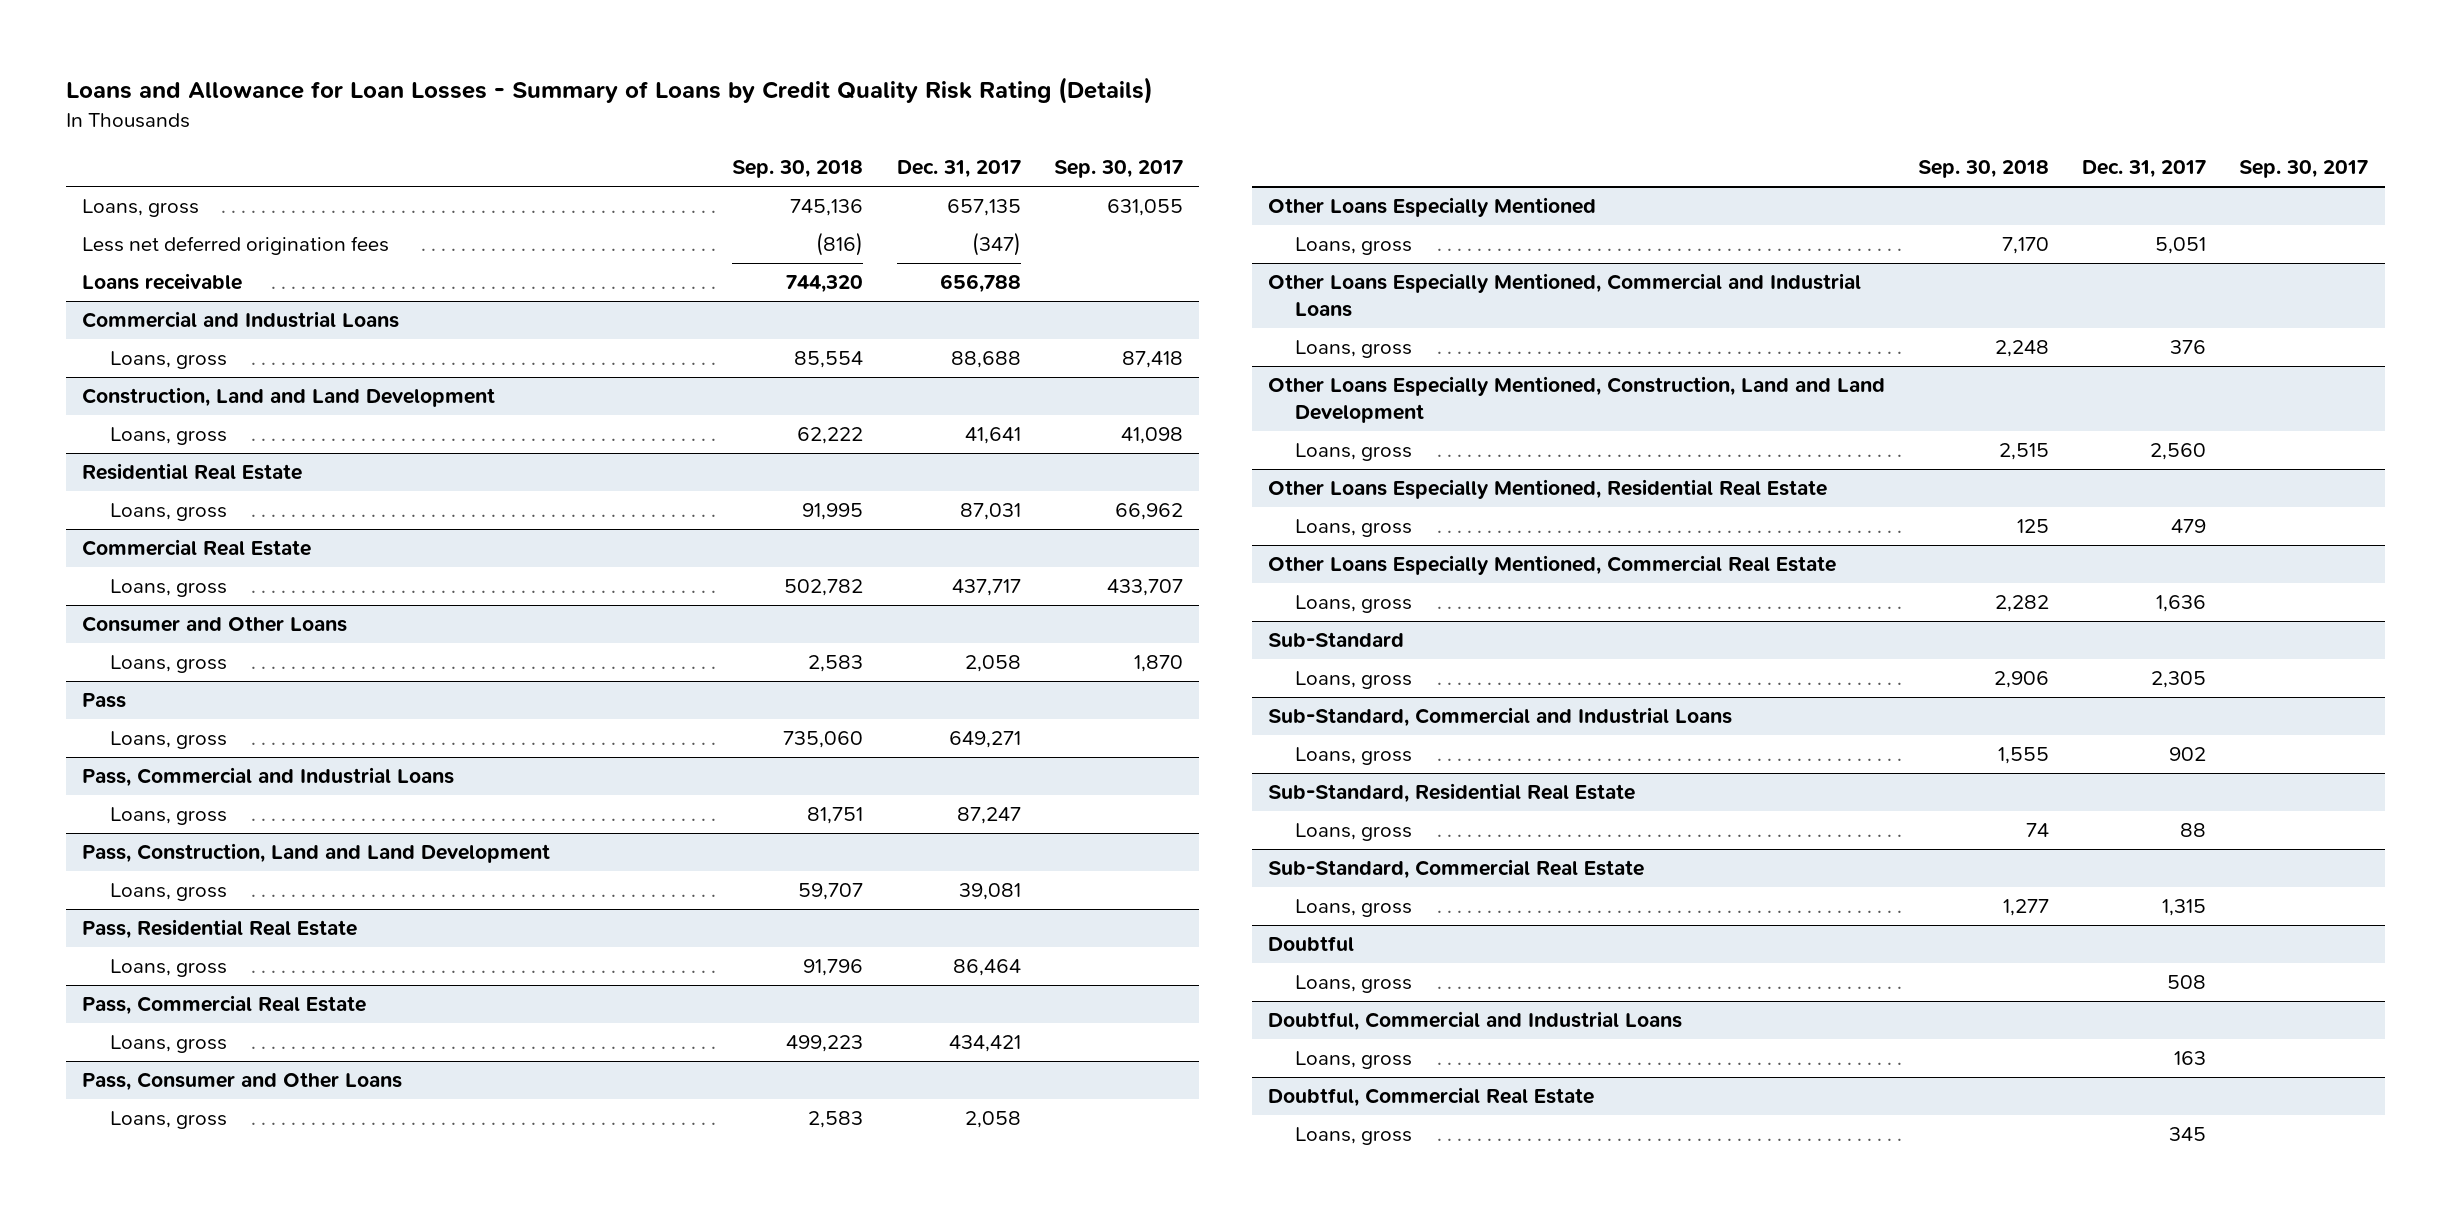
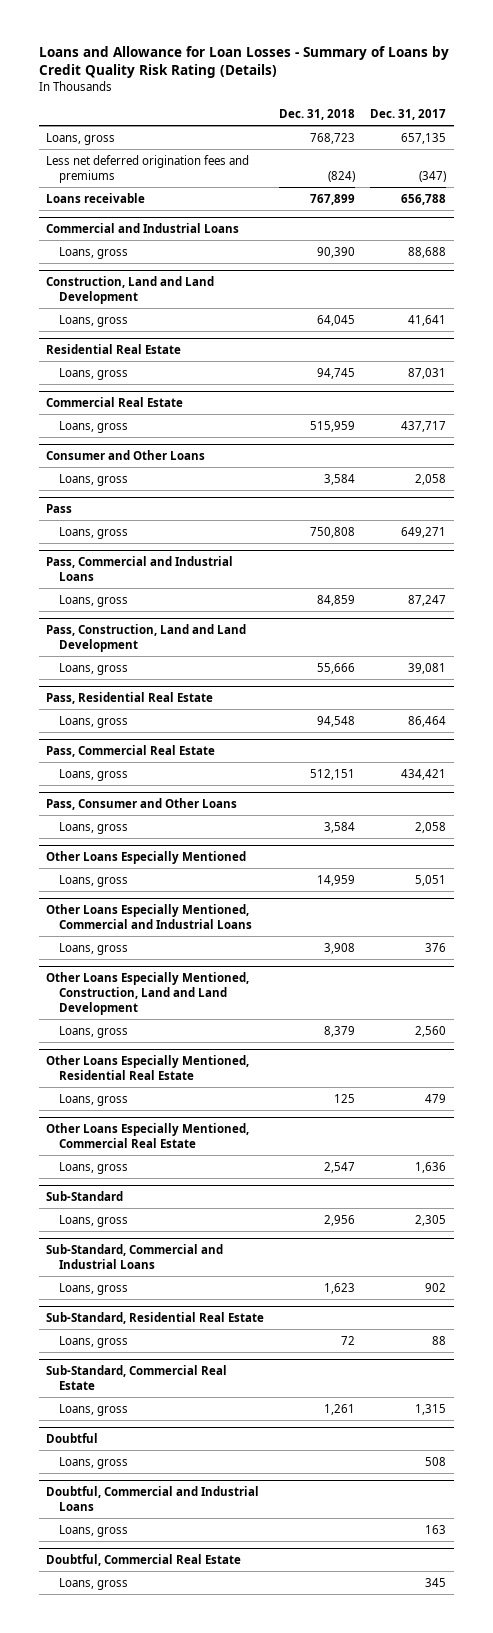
- | Sep. 30, 2018 | Dec. 31, 2017 | Sep. 30, 2017
+ | Dec. 31, 2018 | Dec. 31, 2017
- Less net deferred origination fees | (816) | (347) |
+ Less net deferred origination fees and premiums | (824) | (347)

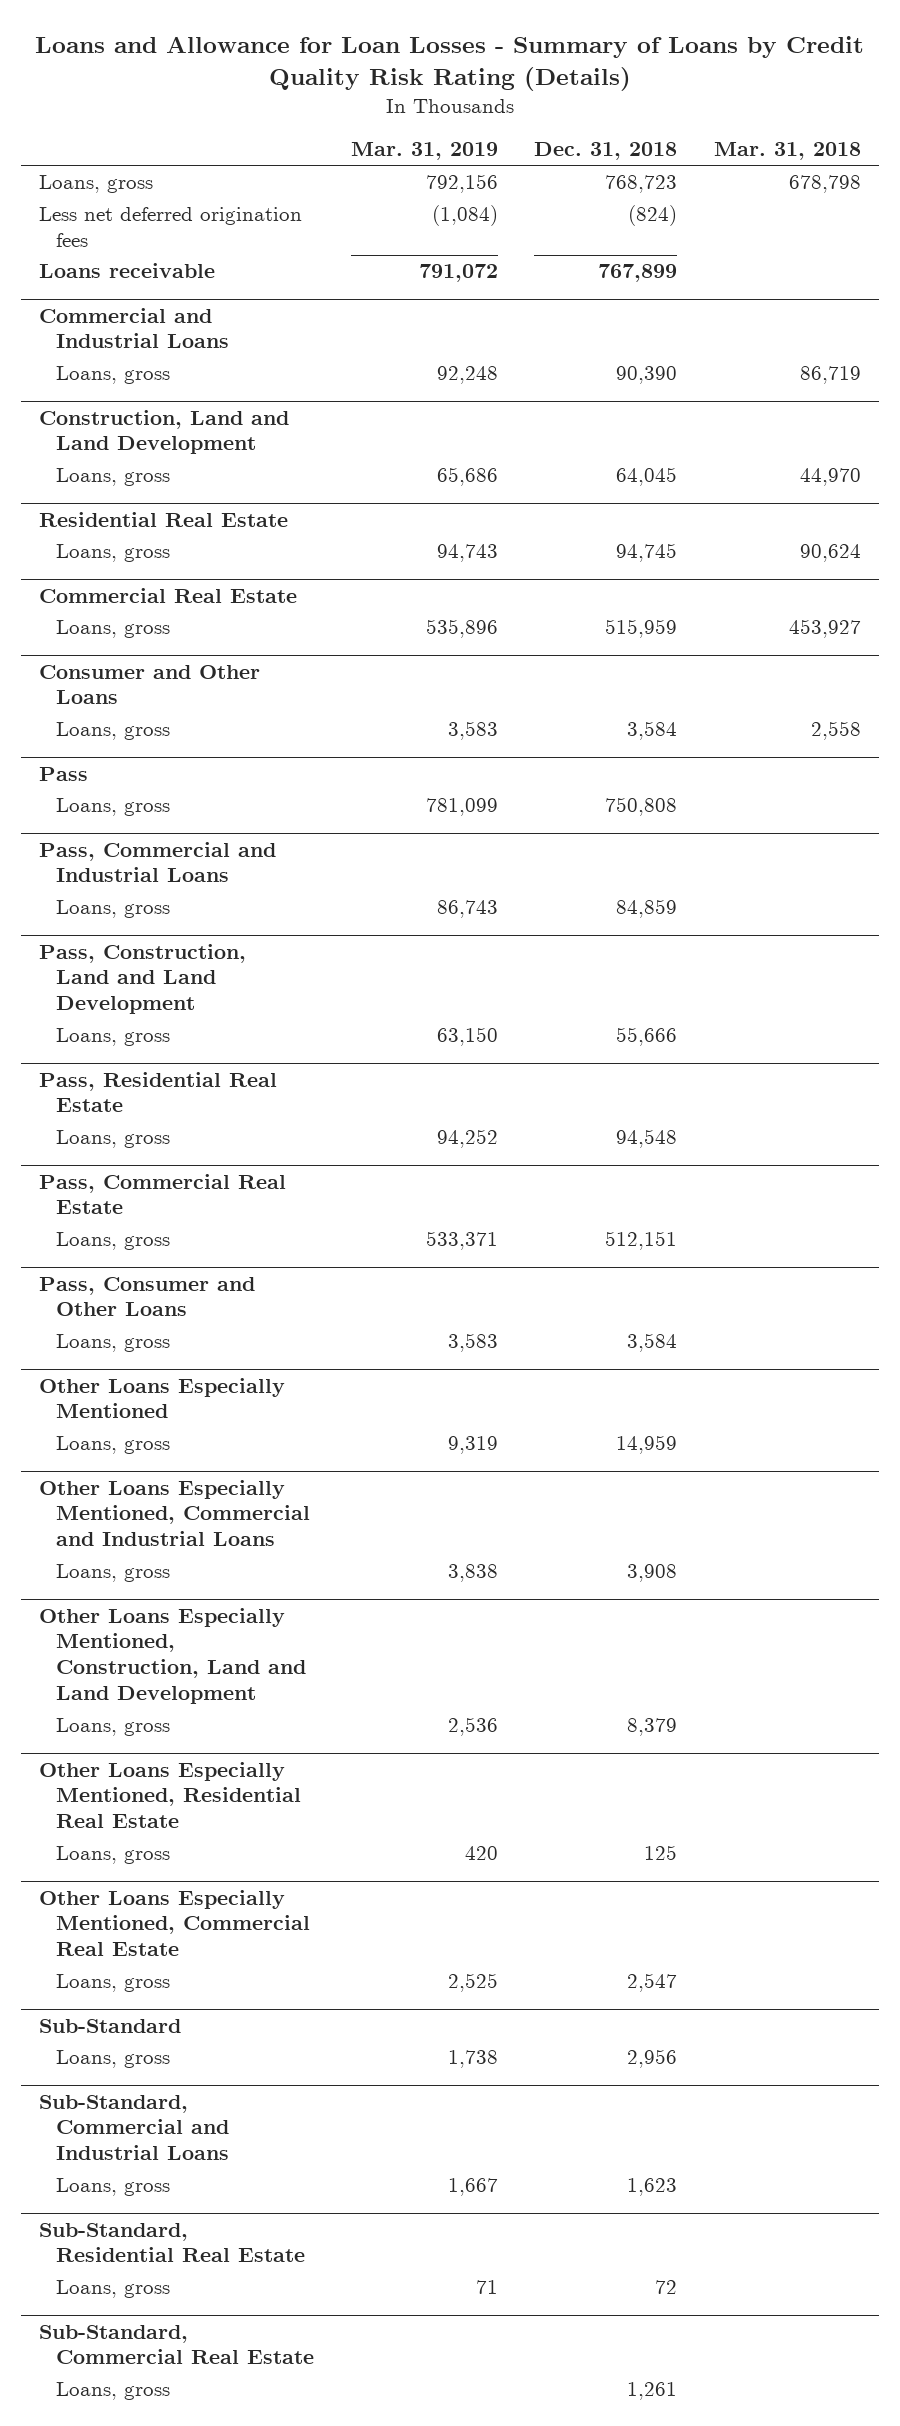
- | Dec. 31, 2018 | Dec. 31, 2017
+ | Mar. 31, 2019 | Dec. 31, 2018 | Mar. 31, 2018
- Less net deferred origination fees and premiums | (824) | (347)
+ Less net deferred origination fees | (1,084) | (824) |
- Doubtful
- Loans, gross | | 508
- Doubtful, Commercial and Industrial Loans
- Loans, gross | | 163
- Doubtful, Commercial Real Estate
- Loans, gross | | 345

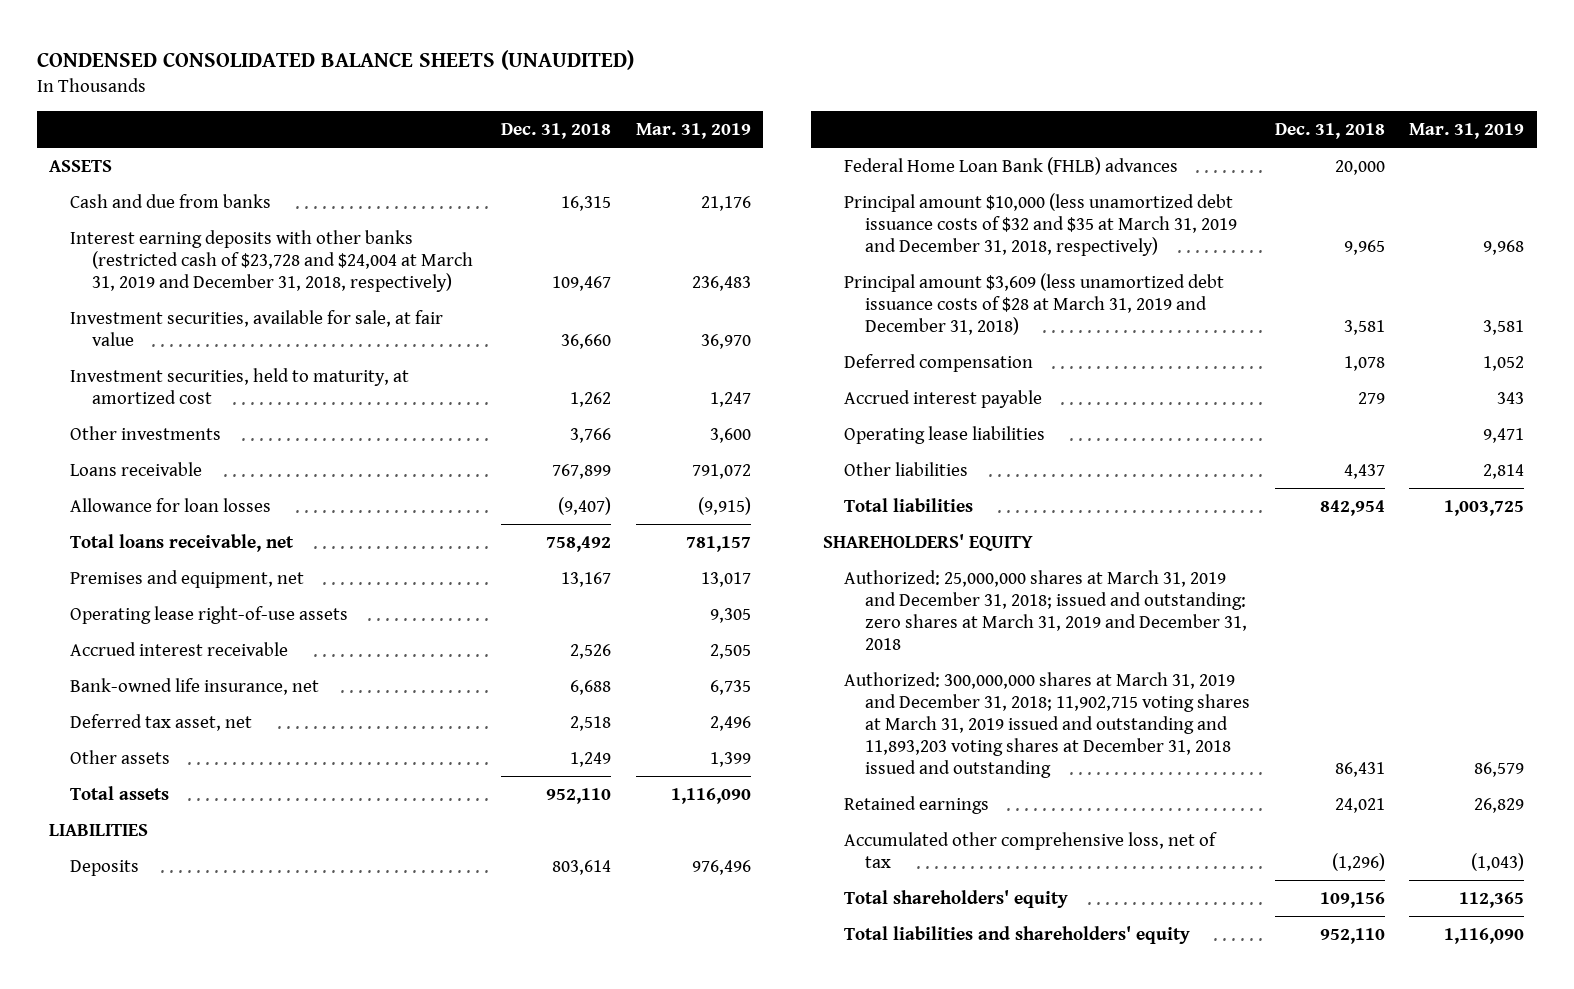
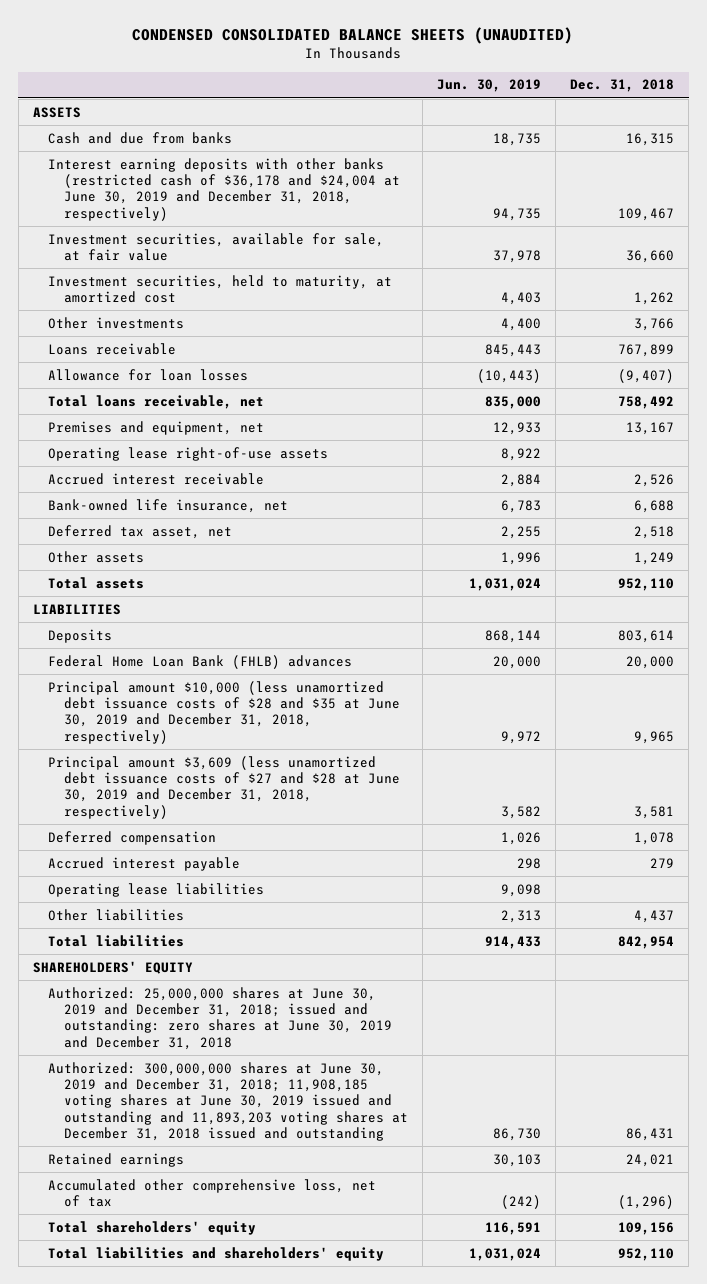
- | Dec. 31, 2018 | Mar. 31, 2019
+ | Jun. 30, 2019 | Dec. 31, 2018
- Interest earning deposits with other banks (restricted cash of $23,728 and $24,004 at March 31, 2019 and December 31, 2018, respectively) | 109,467 | 236,483
+ Interest earning deposits with other banks (restricted cash of $36,178 and $24,004 at June 30, 2019 and December 31, 2018, respectively) | 94,735 | 109,467
- Principal amount $10,000 (less unamortized debt issuance costs of $32 and $35 at March 31, 2019 and December 31, 2018, respectively) | 9,965 | 9,968
- Principal amount $3,609 (less unamortized debt issuance costs of $28 at March 31, 2019 and December 31, 2018) | 3,581 | 3,581
+ Principal amount $10,000 (less unamortized debt issuance costs of $28 and $35 at June 30, 2019 and December 31, 2018, respectively) | 9,972 | 9,965
+ Principal amount $3,609 (less unamortized debt issuance costs of $27 and $28 at June 30, 2019 and December 31, 2018, respectively) | 3,582 | 3,581
- Authorized: 25,000,000 shares at March 31, 2019 and December 31, 2018; issued and outstanding: zero shares at March 31, 2019 and December 31, 2018
- Authorized: 300,000,000 shares at March 31, 2019 and December 31, 2018; 11,902,715 voting shares at March 31, 2019 issued and outstanding and 11,893,203 voting shares at December 31, 2018 issued and outstanding | 86,431 | 86,579
+ Authorized: 25,000,000 shares at June 30, 2019 and December 31, 2018; issued and outstanding: zero shares at June 30, 2019 and December 31, 2018
+ Authorized: 300,000,000 shares at June 30, 2019 and December 31, 2018; 11,908,185 voting shares at June 30, 2019 issued and outstanding and 11,893,203 voting shares at December 31, 2018 issued and outstanding | 86,730 | 86,431

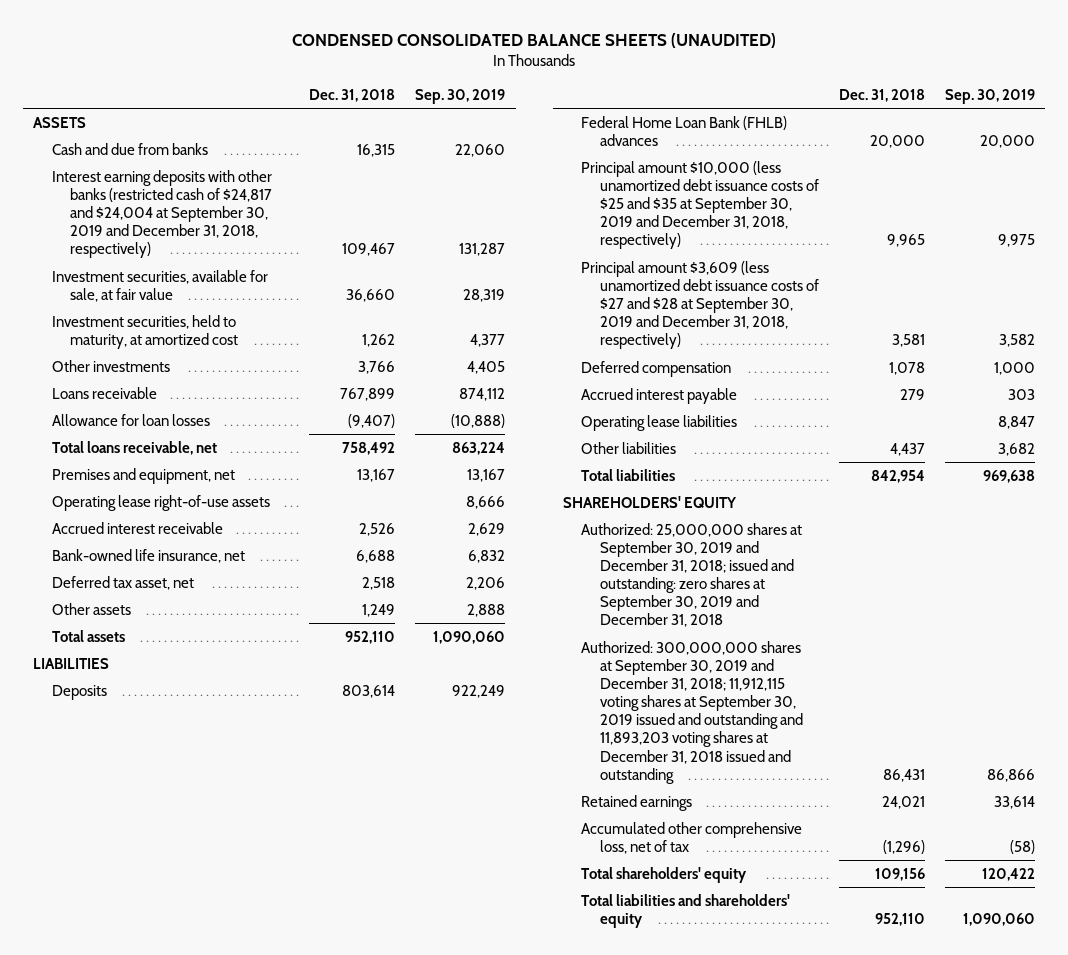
- | Jun. 30, 2019 | Dec. 31, 2018
+ | Dec. 31, 2018 | Sep. 30, 2019
- Interest earning deposits with other banks (restricted cash of $36,178 and $24,004 at June 30, 2019 and December 31, 2018, respectively) | 94,735 | 109,467
+ Interest earning deposits with other banks (restricted cash of $24,817 and $24,004 at September 30, 2019 and December 31, 2018, respectively) | 109,467 | 131,287
- Principal amount $10,000 (less unamortized debt issuance costs of $28 and $35 at June 30, 2019 and December 31, 2018, respectively) | 9,972 | 9,965
- Principal amount $3,609 (less unamortized debt issuance costs of $27 and $28 at June 30, 2019 and December 31, 2018, respectively) | 3,582 | 3,581
+ Principal amount $10,000 (less unamortized debt issuance costs of $25 and $35 at September 30, 2019 and December 31, 2018, respectively) | 9,965 | 9,975
+ Principal amount $3,609 (less unamortized debt issuance costs of $27 and $28 at September 30, 2019 and December 31, 2018, respectively) | 3,581 | 3,582
- Authorized: 25,000,000 shares at June 30, 2019 and December 31, 2018; issued and outstanding: zero shares at June 30, 2019 and December 31, 2018
- Authorized: 300,000,000 shares at June 30, 2019 and December 31, 2018; 11,908,185 voting shares at June 30, 2019 issued and outstanding and 11,893,203 voting shares at December 31, 2018 issued and outstanding | 86,730 | 86,431
+ Authorized: 25,000,000 shares at September 30, 2019 and December 31, 2018; issued and outstanding: zero shares at September 30, 2019 and December 31, 2018
+ Authorized: 300,000,000 shares at September 30, 2019 and December 31, 2018; 11,912,115 voting shares at September 30, 2019 issued and outstanding and 11,893,203 voting shares at December 31, 2018 issued and outstanding | 86,431 | 86,866

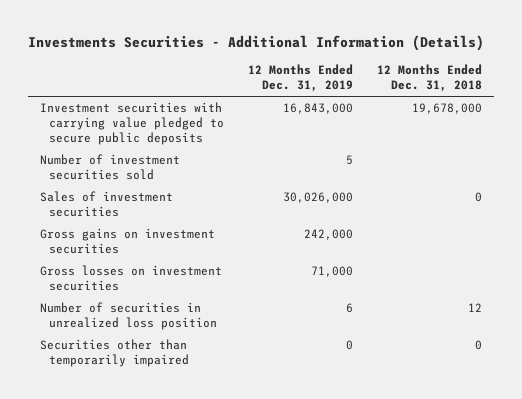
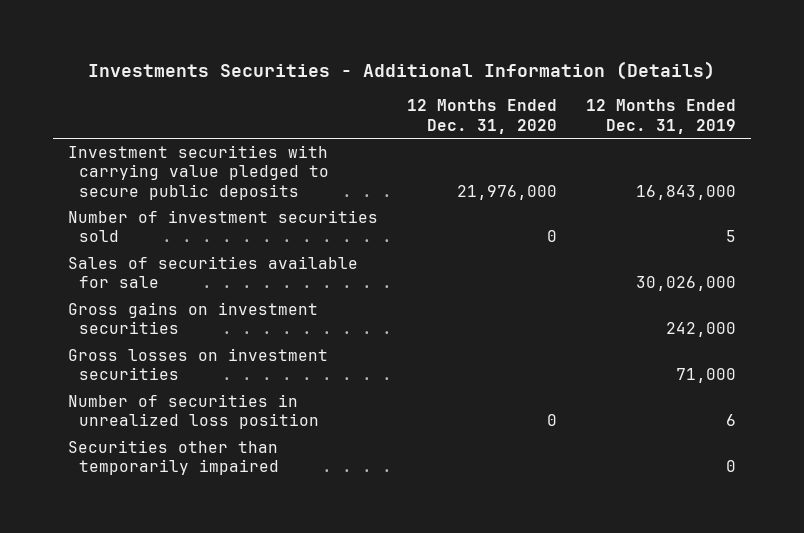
- | 12 Months Ended Dec. 31, 2019 | 12 Months Ended Dec. 31, 2018
+ | 12 Months Ended Dec. 31, 2020 | 12 Months Ended Dec. 31, 2019
- Sales of investment securities | 30,026,000 | 0
+ Sales of securities available for sale | | 30,026,000

